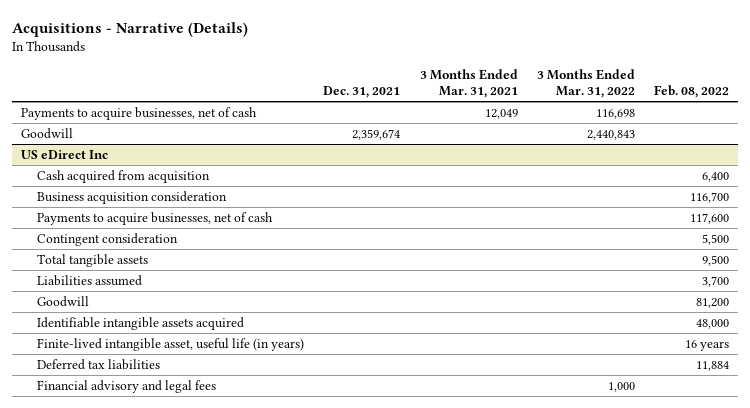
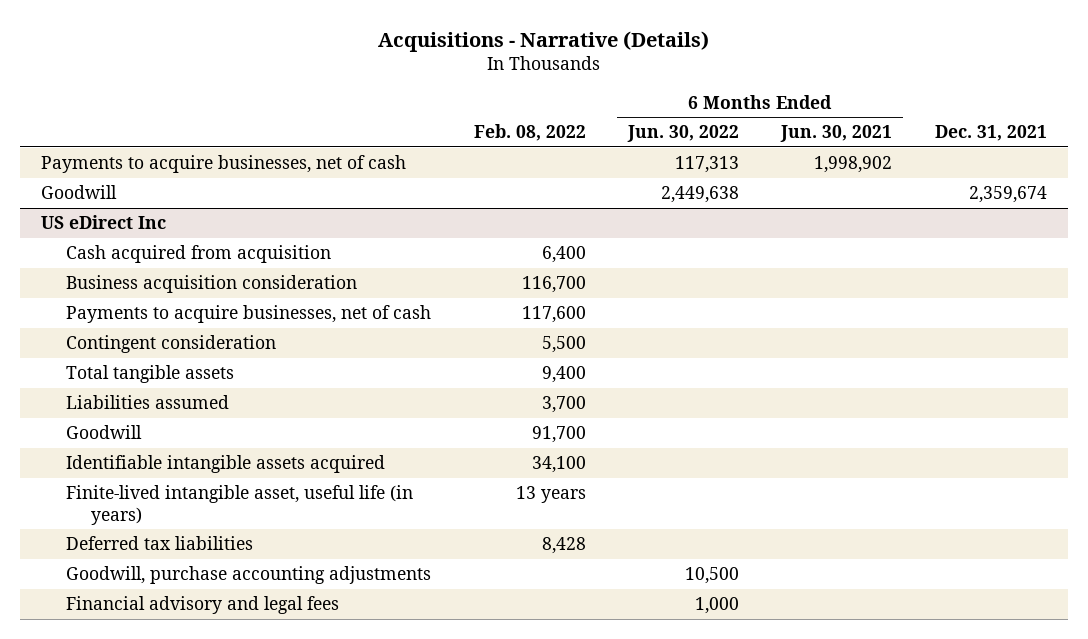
- | Dec. 31, 2021 | 3 Months Ended Mar. 31, 2021 | 3 Months Ended Mar. 31, 2022 | Feb. 08, 2022
+ | Feb. 08, 2022 | 6 Months Ended Jun. 30, 2022 | 6 Months Ended Jun. 30, 2021 | Dec. 31, 2021
@ US eDirect Inc
- Total tangible assets | | | | 9,500
+ Total tangible assets | 9,400 | | |
- Goodwill | | | | 81,200
- Identifiable intangible assets acquired | | | | 48,000
- Finite-lived intangible asset, useful life (in years) | | | | 16 years
- Deferred tax liabilities | | | | 11,884
+ Goodwill | 91,700 | | |
+ Identifiable intangible assets acquired | 34,100 | | |
+ Finite-lived intangible asset, useful life (in years) | 13 years | | |
+ Deferred tax liabilities | 8,428 | | |
+ Goodwill, purchase accounting adjustments | | 10,500 | |

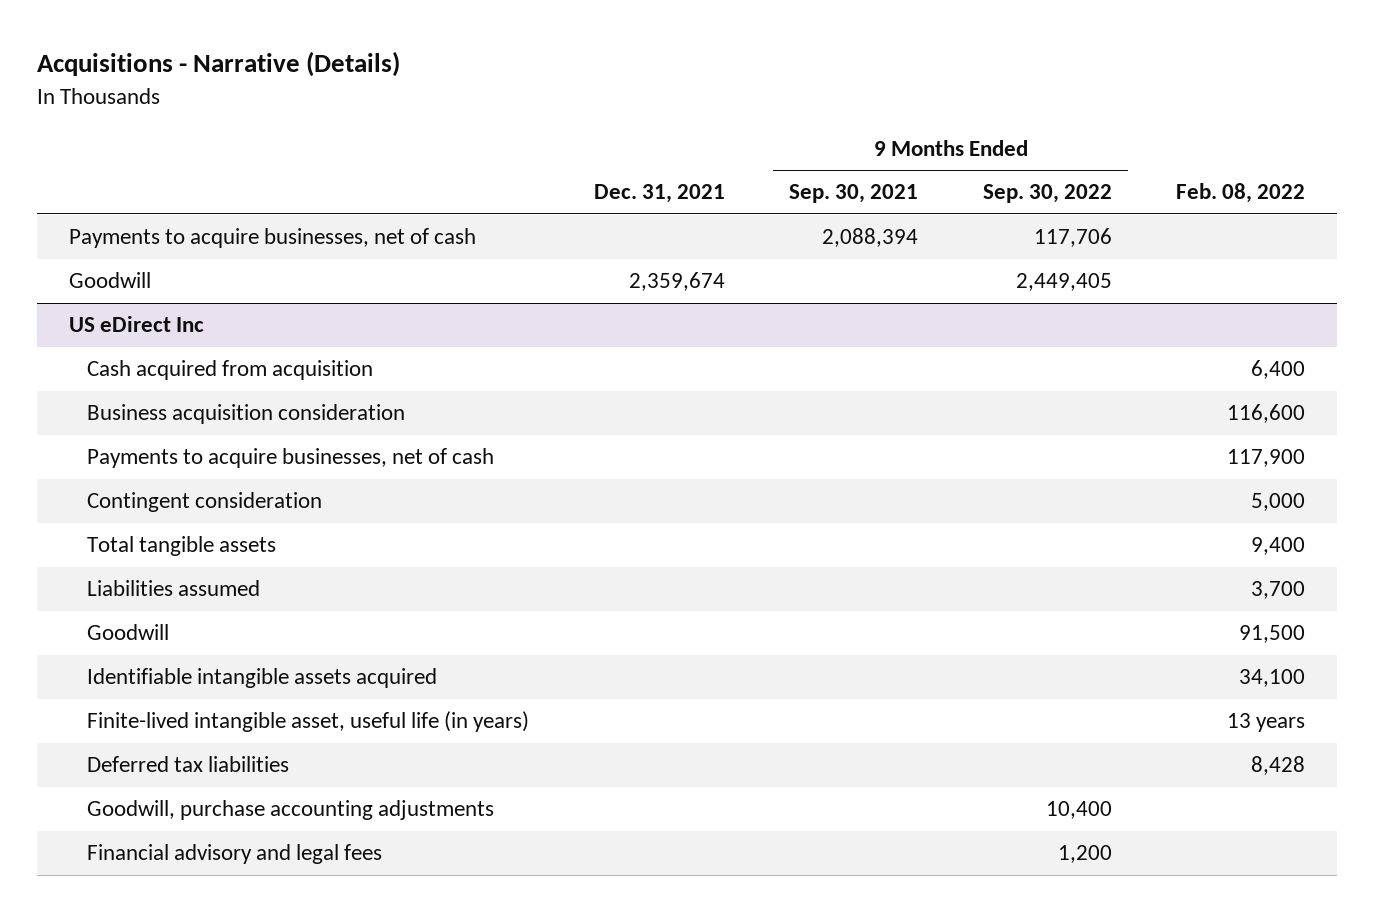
- | Feb. 08, 2022 | 6 Months Ended Jun. 30, 2022 | 6 Months Ended Jun. 30, 2021 | Dec. 31, 2021
+ | Dec. 31, 2021 | 9 Months Ended Sep. 30, 2021 | 9 Months Ended Sep. 30, 2022 | Feb. 08, 2022
@ US eDirect Inc
- Business acquisition consideration | 116,700 | | |
- Payments to acquire businesses, net of cash | 117,600 | | |
- Contingent consideration | 5,500 | | |
+ Business acquisition consideration | | | | 116,600
+ Payments to acquire businesses, net of cash | | | | 117,900
+ Contingent consideration | | | | 5,000
- Goodwill | 91,700 | | |
+ Goodwill | | | | 91,500

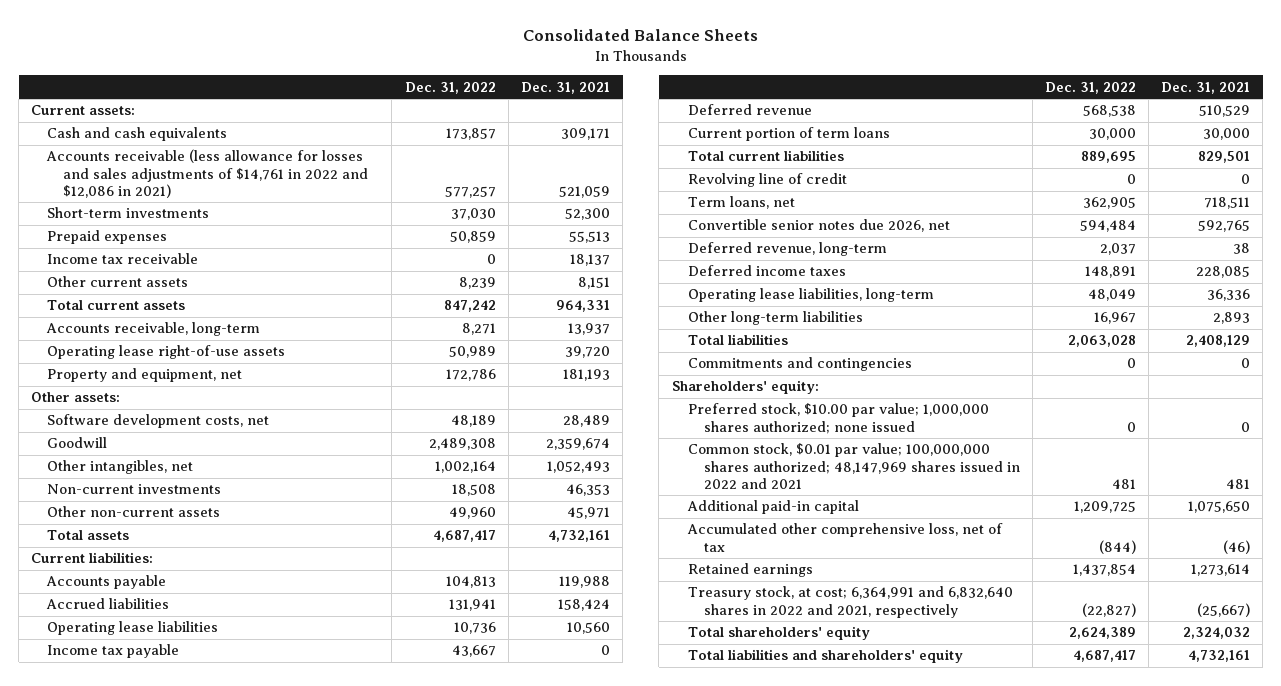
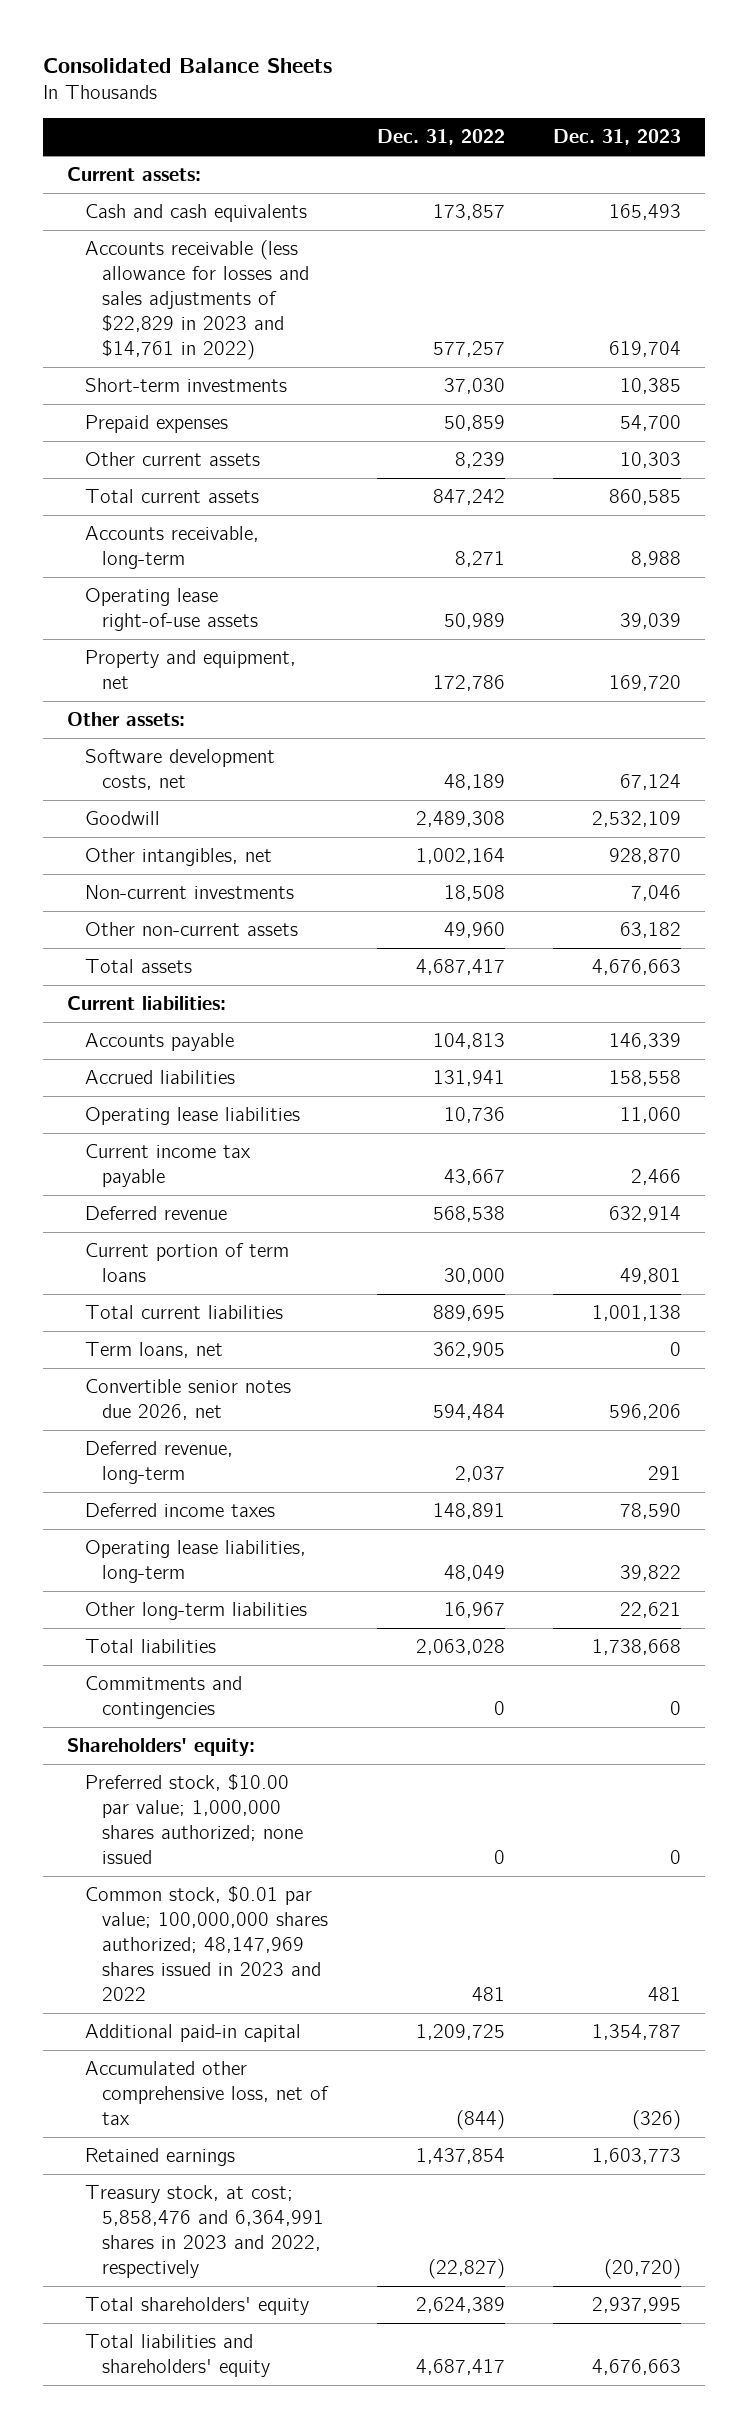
- | Dec. 31, 2022 | Dec. 31, 2021
+ | Dec. 31, 2022 | Dec. 31, 2023
- Accounts receivable (less allowance for losses and sales adjustments of $14,761 in 2022 and $12,086 in 2021) | 577,257 | 521,059
+ Accounts receivable (less allowance for losses and sales adjustments of $22,829 in 2023 and $14,761 in 2022) | 577,257 | 619,704
- Income tax receivable | 0 | 18,137
- Income tax payable | 43,667 | 0
+ Current income tax payable | 43,667 | 2,466
- Revolving line of credit | 0 | 0
- Common stock, $0.01 par value; 100,000,000 shares authorized; 48,147,969 shares issued in 2022 and 2021 | 481 | 481
+ Common stock, $0.01 par value; 100,000,000 shares authorized; 48,147,969 shares issued in 2023 and 2022 | 481 | 481
- Treasury stock, at cost; 6,364,991 and 6,832,640 shares in 2022 and 2021, respectively | (22,827) | (25,667)
+ Treasury stock, at cost; 5,858,476 and 6,364,991 shares in 2023 and 2022, respectively | (22,827) | (20,720)

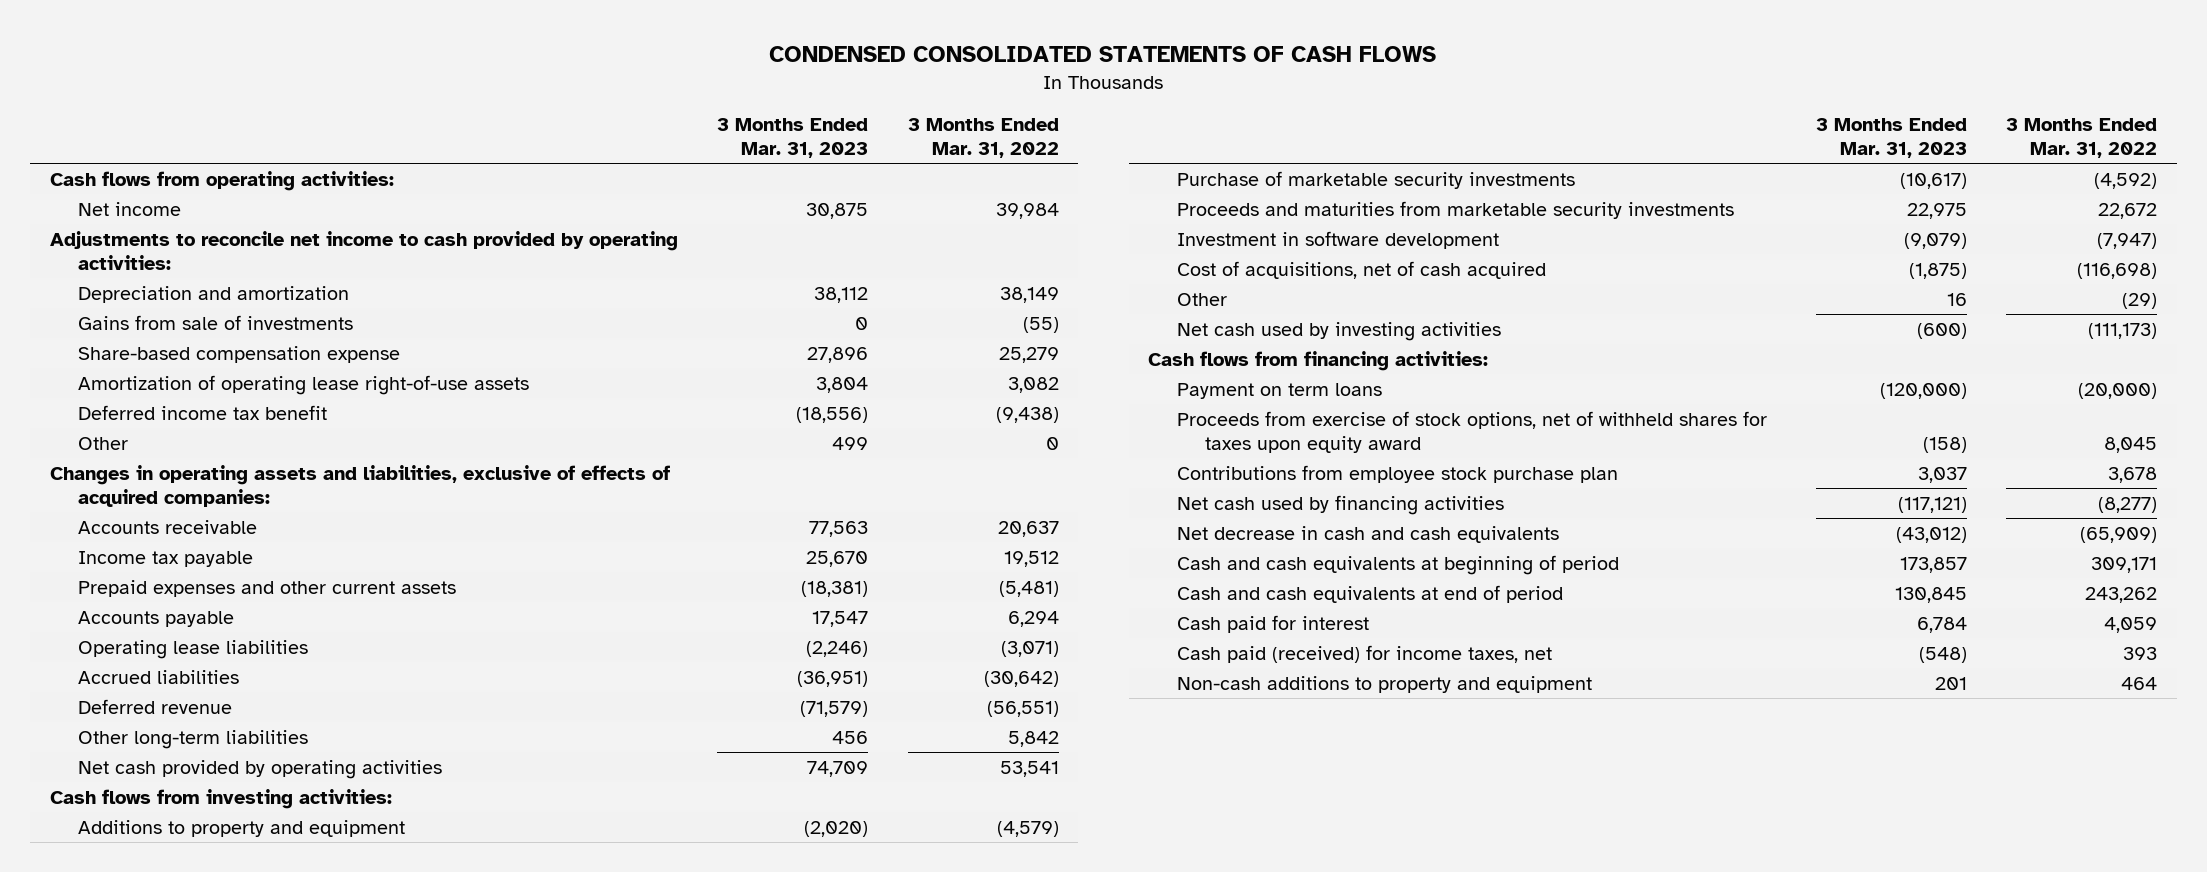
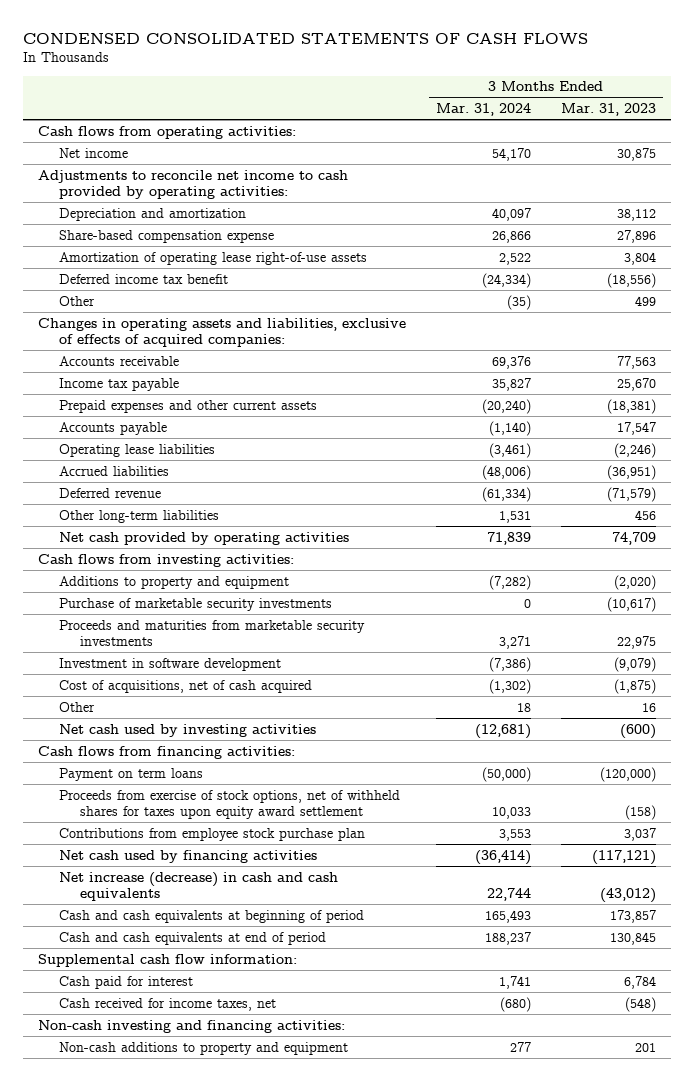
- | 3 Months Ended Mar. 31, 2023 | 3 Months Ended Mar. 31, 2022
+ | 3 Months Ended Mar. 31, 2024 | 3 Months Ended Mar. 31, 2023
- Gains from sale of investments | 0 | (55)
- Proceeds from exercise of stock options, net of withheld shares for taxes upon equity award | (158) | 8,045
+ Proceeds from exercise of stock options, net of withheld shares for taxes upon equity award settlement | 10,033 | (158)
- Net decrease in cash and cash equivalents | (43,012) | (65,909)
+ Net increase (decrease) in cash and cash equivalents | 22,744 | (43,012)
+ Supplemental cash flow information:
- Cash paid (received) for income taxes, net | (548) | 393
+ Cash received for income taxes, net | (680) | (548)
+ Non-cash investing and financing activities:

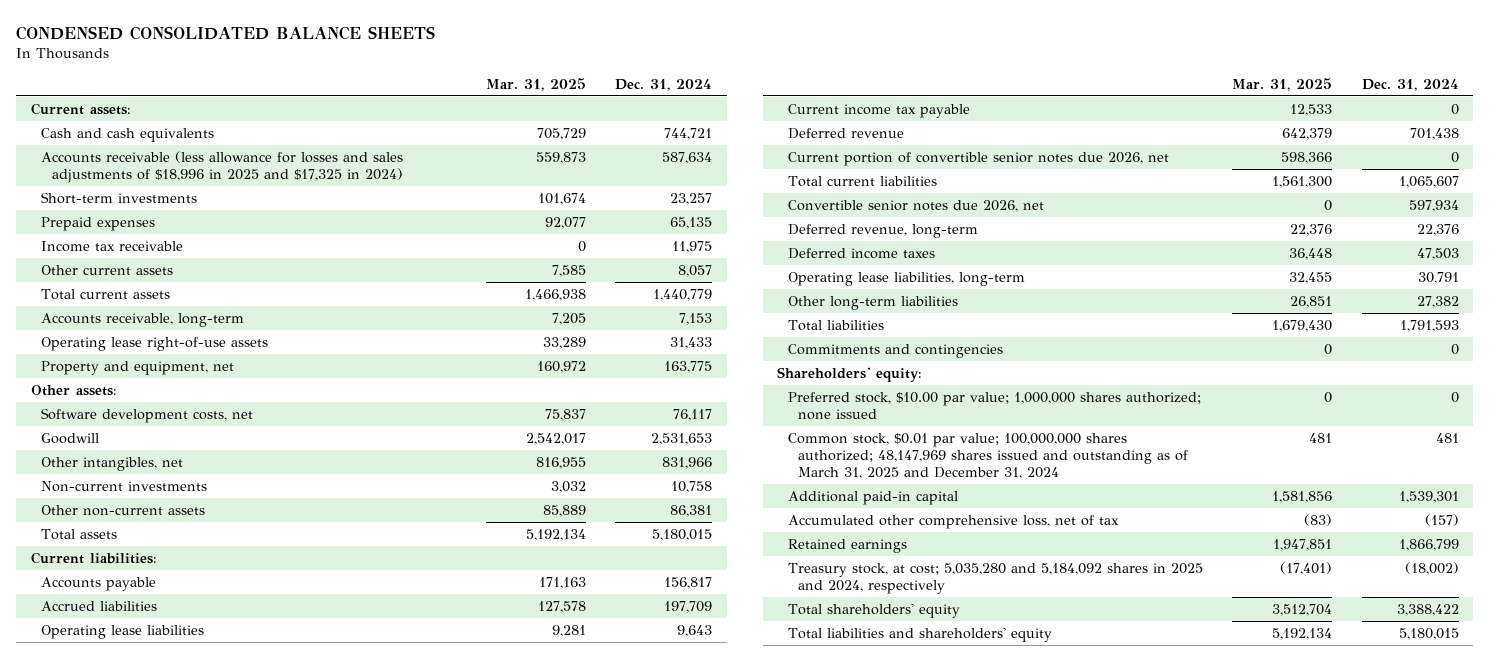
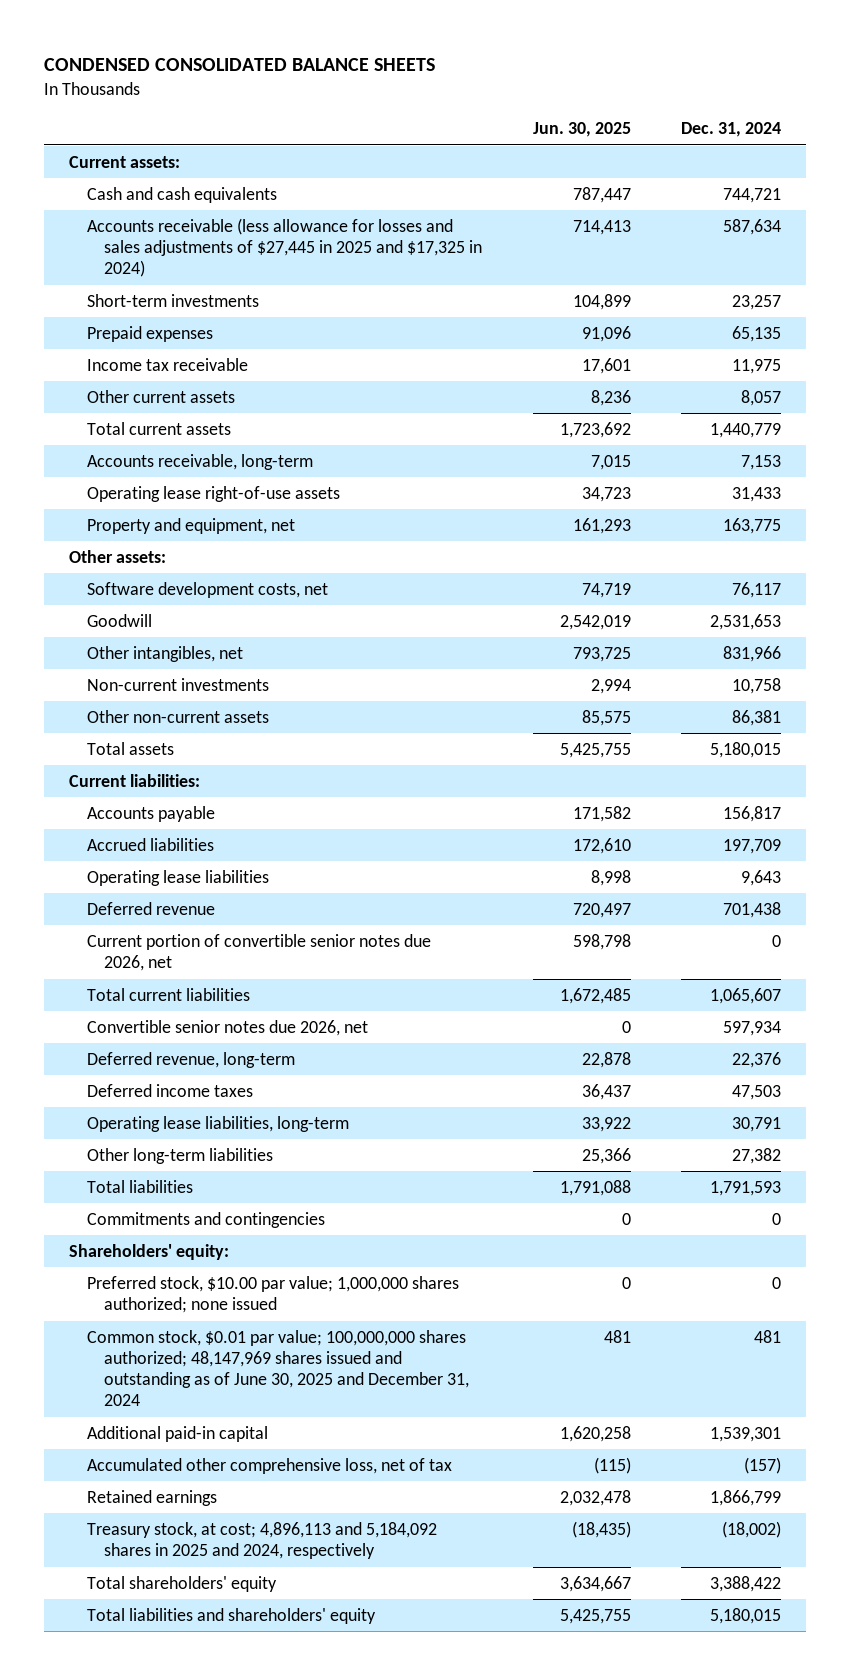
- | Mar. 31, 2025 | Dec. 31, 2024
+ | Jun. 30, 2025 | Dec. 31, 2024
- Accounts receivable (less allowance for losses and sales adjustments of $18,996 in 2025 and $17,325 in 2024) | 559,873 | 587,634
+ Accounts receivable (less allowance for losses and sales adjustments of $27,445 in 2025 and $17,325 in 2024) | 714,413 | 587,634
- Current income tax payable | 12,533 | 0
- Common stock, $0.01 par value; 100,000,000 shares authorized; 48,147,969 shares issued and outstanding as of March 31, 2025 and December 31, 2024 | 481 | 481
+ Common stock, $0.01 par value; 100,000,000 shares authorized; 48,147,969 shares issued and outstanding as of June 30, 2025 and December 31, 2024 | 481 | 481
- Treasury stock, at cost; 5,035,280 and 5,184,092 shares in 2025 and 2024, respectively | (17,401) | (18,002)
+ Treasury stock, at cost; 4,896,113 and 5,184,092 shares in 2025 and 2024, respectively | (18,435) | (18,002)

